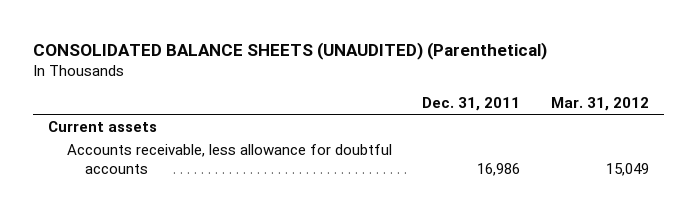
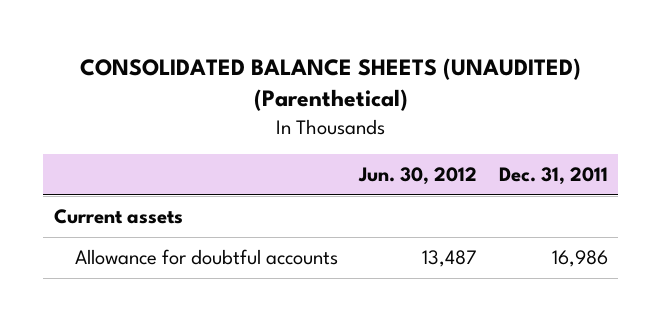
- | Dec. 31, 2011 | Mar. 31, 2012
+ | Jun. 30, 2012 | Dec. 31, 2011
- Accounts receivable, less allowance for doubtful accounts | 16,986 | 15,049
+ Allowance for doubtful accounts | 13,487 | 16,986

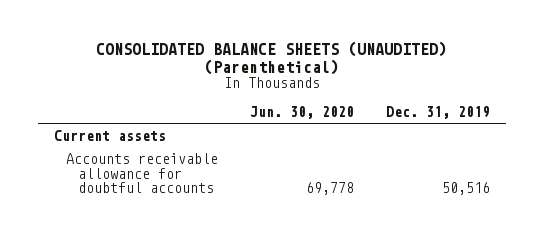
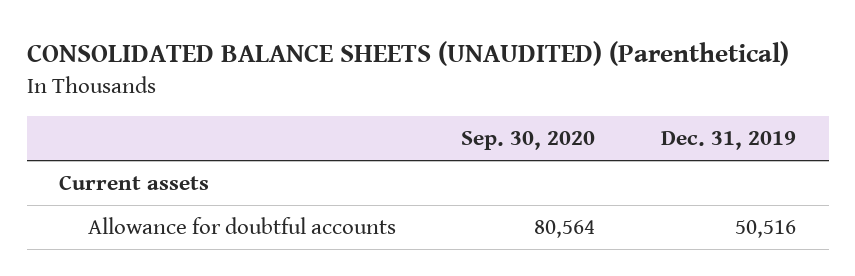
- | Jun. 30, 2020 | Dec. 31, 2019
+ | Sep. 30, 2020 | Dec. 31, 2019
- Accounts receivable allowance for doubtful accounts | 69,778 | 50,516
+ Allowance for doubtful accounts | 80,564 | 50,516

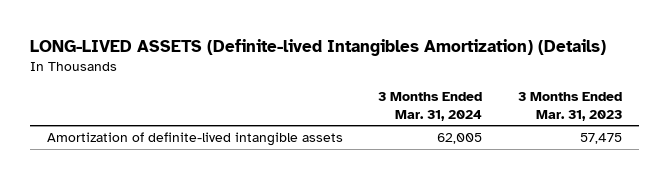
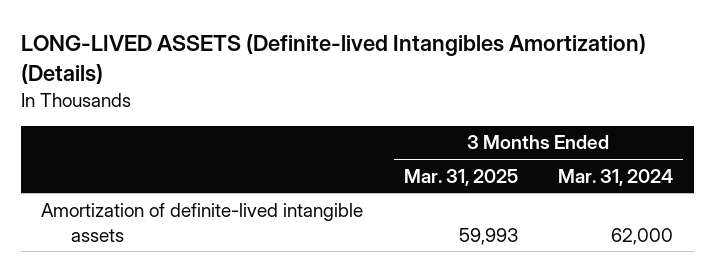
- | 3 Months Ended Mar. 31, 2024 | 3 Months Ended Mar. 31, 2023
+ | 3 Months Ended Mar. 31, 2025 | 3 Months Ended Mar. 31, 2024
- Amortization of definite-lived intangible assets | 62,005 | 57,475
+ Amortization of definite-lived intangible assets | 59,993 | 62,000

